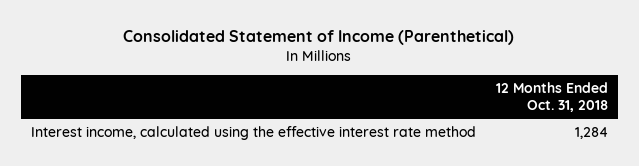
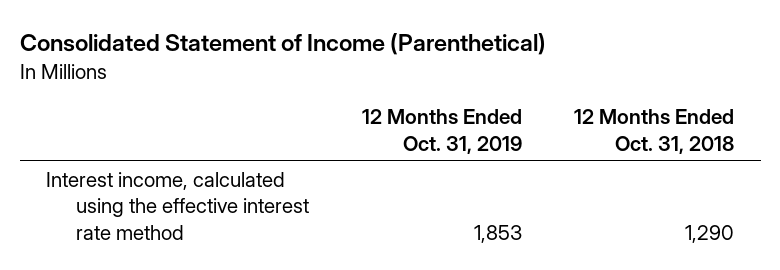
- | 12 Months Ended Oct. 31, 2018
+ | 12 Months Ended Oct. 31, 2019 | 12 Months Ended Oct. 31, 2018
- Interest income, calculated using the effective interest rate method | 1,284
+ Interest income, calculated using the effective interest rate method | 1,853 | 1,290

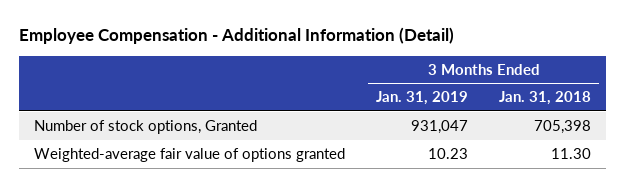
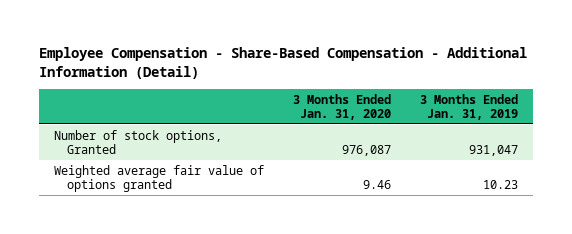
- Employee Compensation - Additional Information (Detail)
+ Employee Compensation - Share-Based Compensation - Additional Information (Detail)
- | 3 Months Ended Jan. 31, 2019 | 3 Months Ended Jan. 31, 2018
+ | 3 Months Ended Jan. 31, 2020 | 3 Months Ended Jan. 31, 2019
- Weighted-average fair value of options granted | 10.23 | 11.30
+ Weighted average fair value of options granted | 9.46 | 10.23

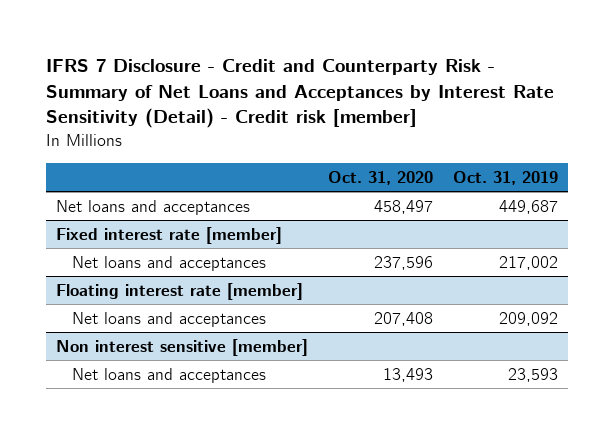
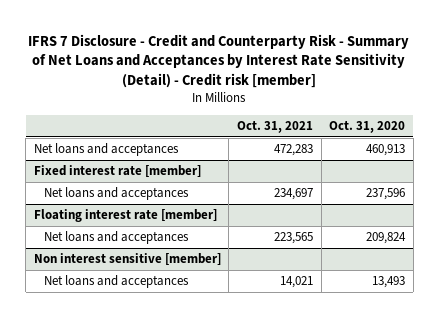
- | Oct. 31, 2020 | Oct. 31, 2019
+ | Oct. 31, 2021 | Oct. 31, 2020
- Net loans and acceptances | 458,497 | 449,687
+ Net loans and acceptances | 472,283 | 460,913
@ Floating interest rate [member]
- Net loans and acceptances | 207,408 | 209,092
+ Net loans and acceptances | 223,565 | 209,824

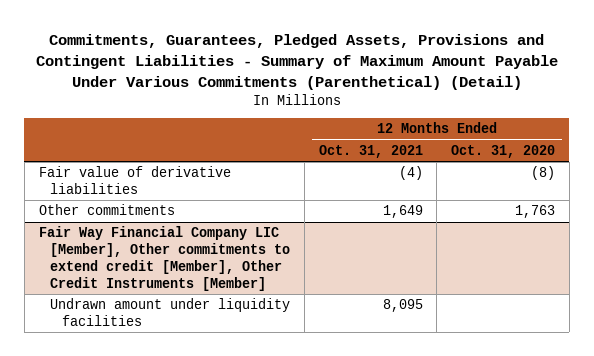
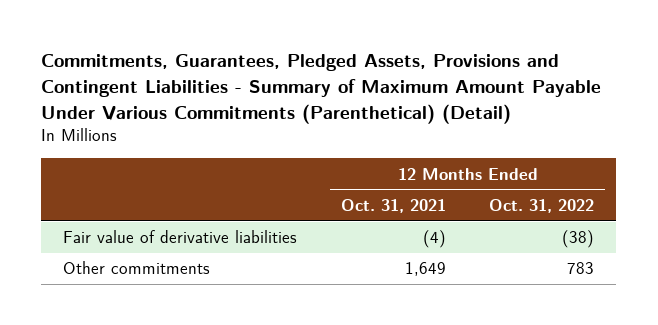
- | 12 Months Ended Oct. 31, 2021 | 12 Months Ended Oct. 31, 2020
+ | 12 Months Ended Oct. 31, 2021 | 12 Months Ended Oct. 31, 2022
- Fair Way Financial Company LIC [Member], Other commitments to extend credit [Member], Other Credit Instruments [Member]
- Undrawn amount under liquidity facilities | 8,095 |

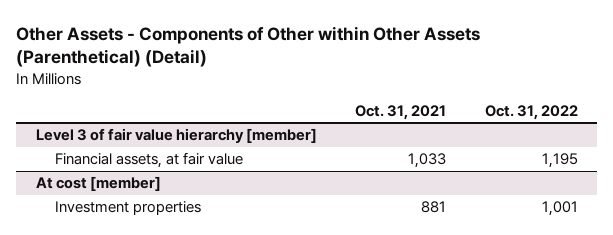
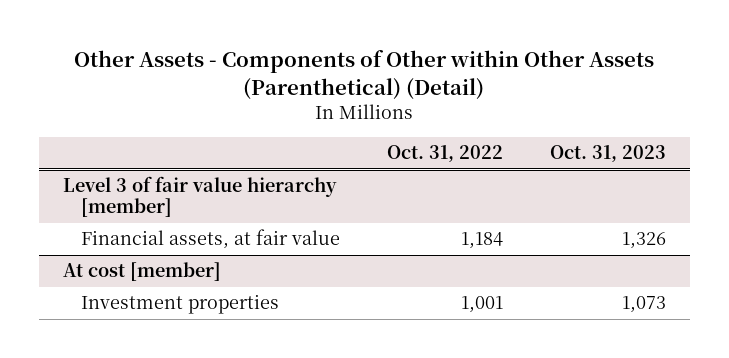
- | Oct. 31, 2021 | Oct. 31, 2022
+ | Oct. 31, 2022 | Oct. 31, 2023
@ Level 3 of fair value hierarchy [member]
- Financial assets, at fair value | 1,033 | 1,195
+ Financial assets, at fair value | 1,184 | 1,326

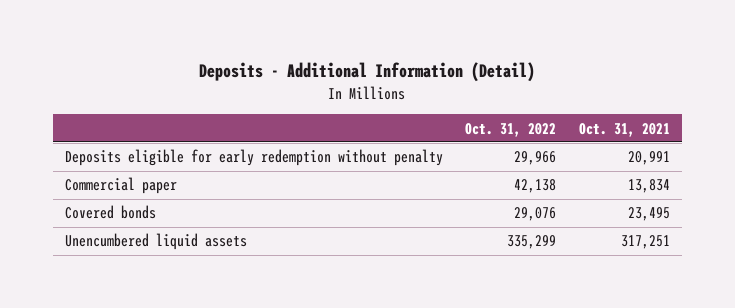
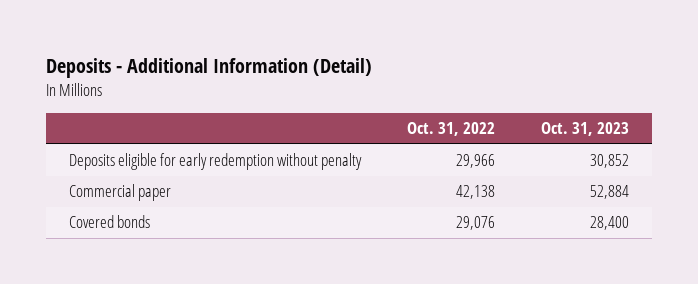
- | Oct. 31, 2022 | Oct. 31, 2021
+ | Oct. 31, 2022 | Oct. 31, 2023
- Unencumbered liquid assets | 335,299 | 317,251

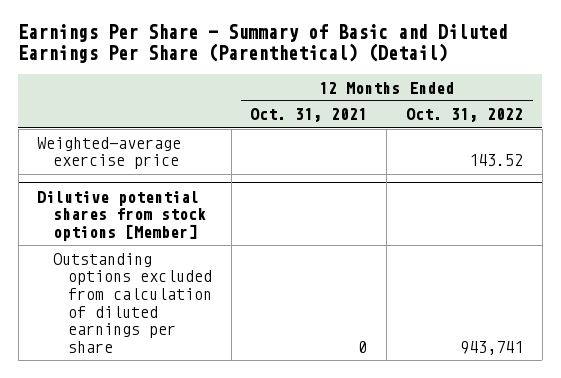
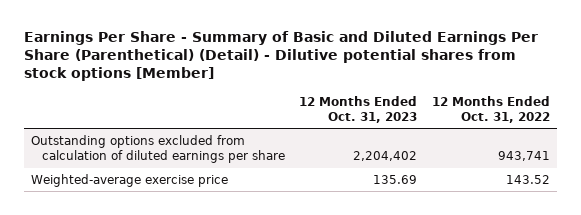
- Earnings Per Share - Summary of Basic and Diluted Earnings Per Share (Parenthetical) (Detail)
+ Earnings Per Share - Summary of Basic and Diluted Earnings Per Share (Parenthetical) (Detail) - Dilutive potential shares from stock options [Member]
- | 12 Months Ended Oct. 31, 2021 | 12 Months Ended Oct. 31, 2022
+ | 12 Months Ended Oct. 31, 2023 | 12 Months Ended Oct. 31, 2022
- Dilutive potential shares from stock options [Member]
moved down: Weighted-average exercise price | 135.69 | 143.52

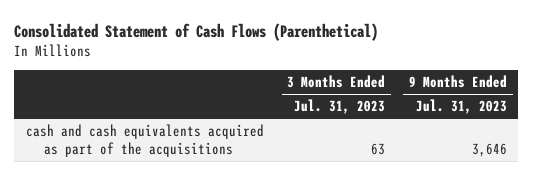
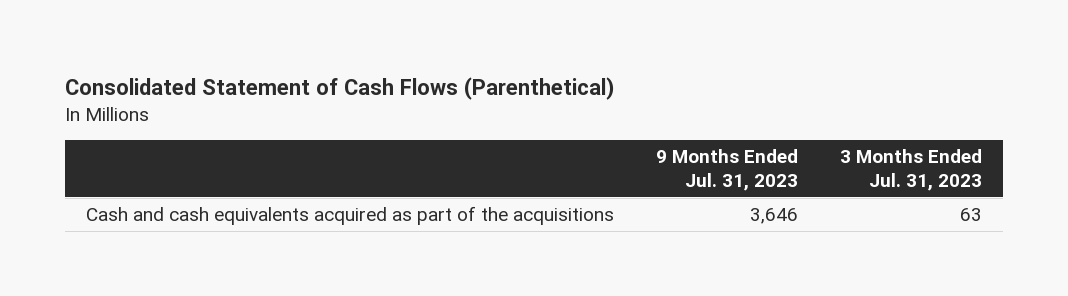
- | 3 Months Ended Jul. 31, 2023 | 9 Months Ended Jul. 31, 2023
+ | 9 Months Ended Jul. 31, 2023 | 3 Months Ended Jul. 31, 2023
- cash and cash equivalents acquired as part of the acquisitions | 63 | 3,646
+ Cash and cash equivalents acquired as part of the acquisitions | 3,646 | 63

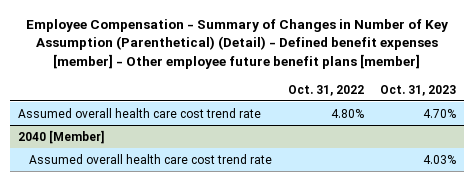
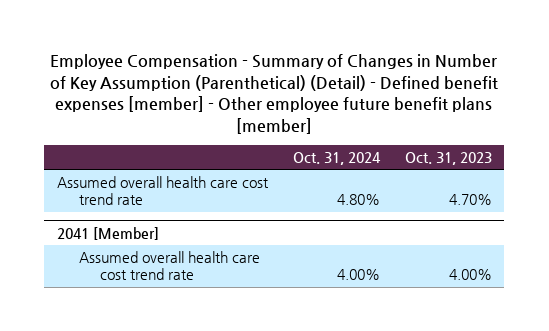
- | Oct. 31, 2022 | Oct. 31, 2023
+ | Oct. 31, 2024 | Oct. 31, 2023
- 2040 [Member]
- Assumed overall health care cost trend rate | | 4.03%
+ 2041 [Member]
+ Assumed overall health care cost trend rate | 4.00% | 4.00%

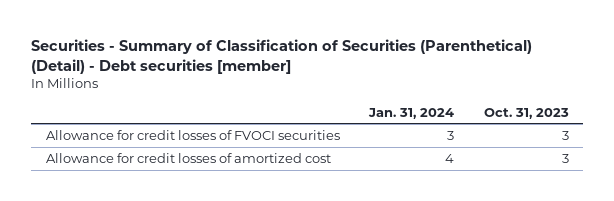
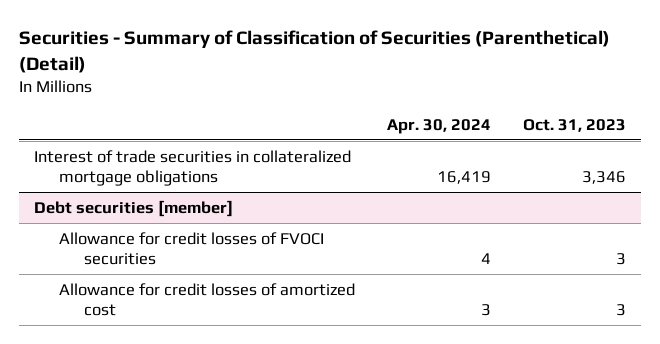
- Securities - Summary of Classification of Securities (Parenthetical) (Detail) - Debt securities [member]
+ Securities - Summary of Classification of Securities (Parenthetical) (Detail)
- | Jan. 31, 2024 | Oct. 31, 2023
+ | Apr. 30, 2024 | Oct. 31, 2023
+ Interest of trade securities in collateralized mortgage obligations | 16,419 | 3,346
+ Debt securities [member]

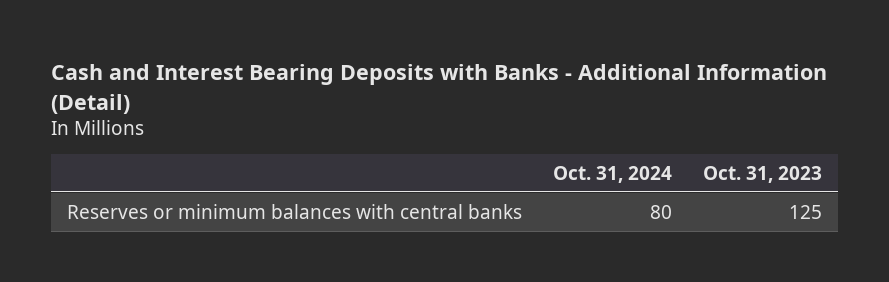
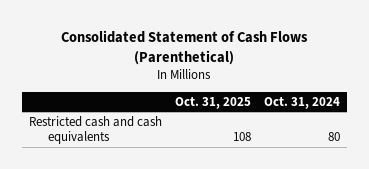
- Cash and Interest Bearing Deposits with Banks - Additional Information (Detail)
+ Consolidated Statement of Cash Flows (Parenthetical)
- | Oct. 31, 2024 | Oct. 31, 2023
+ | Oct. 31, 2025 | Oct. 31, 2024
- Reserves or minimum balances with central banks | 80 | 125
+ Restricted cash and cash equivalents | 108 | 80

